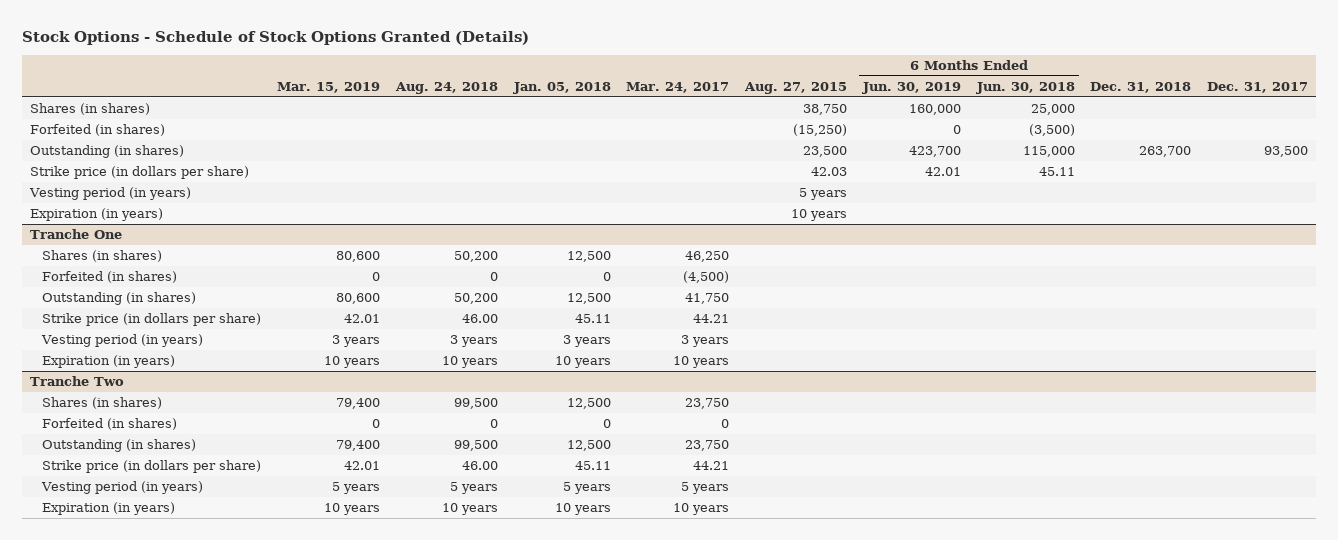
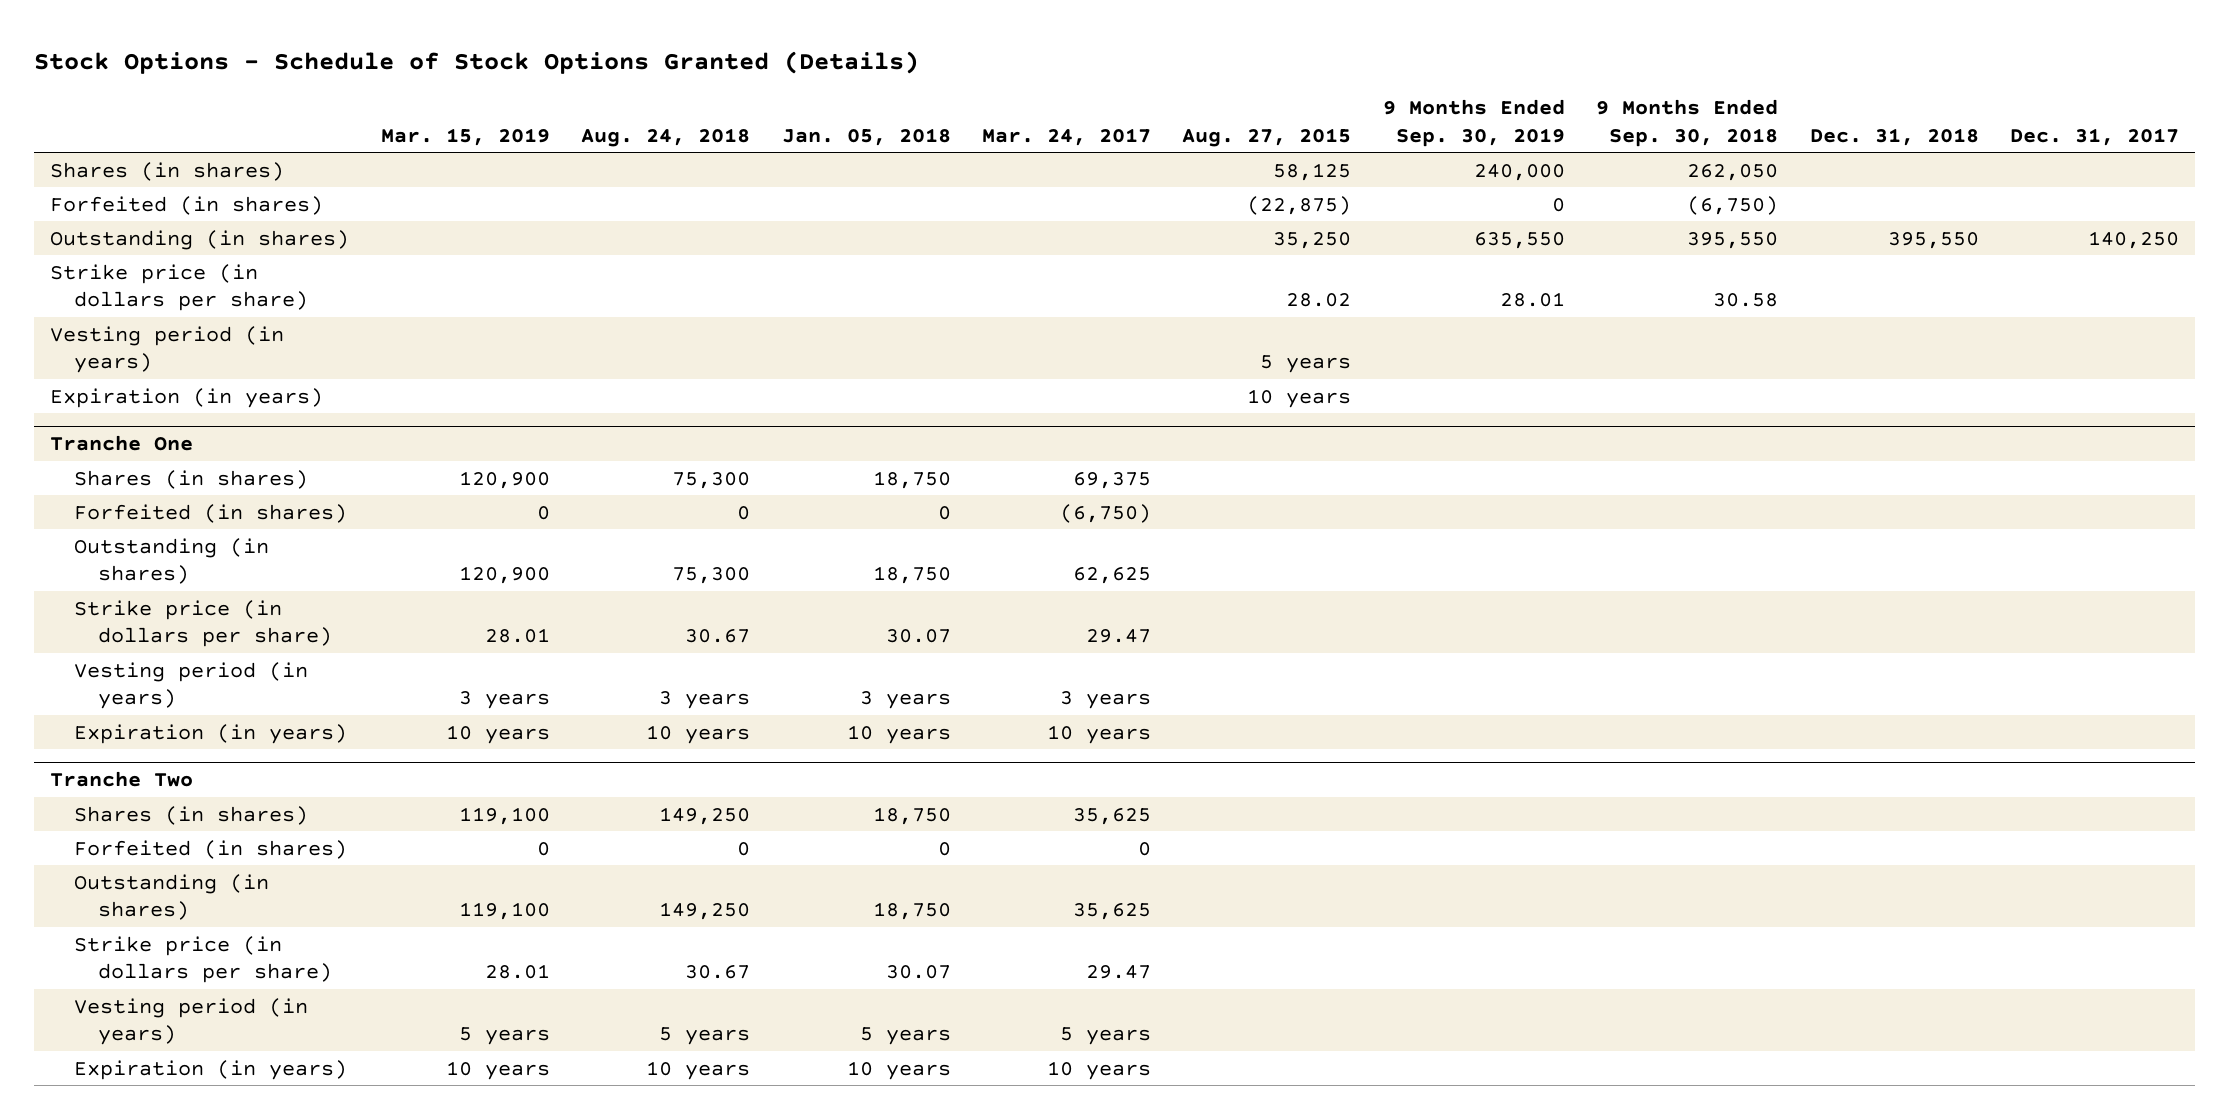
- | Mar. 15, 2019 | Aug. 24, 2018 | Jan. 05, 2018 | Mar. 24, 2017 | Aug. 27, 2015 | 6 Months Ended Jun. 30, 2019 | 6 Months Ended Jun. 30, 2018 | Dec. 31, 2018 | Dec. 31, 2017
+ | Mar. 15, 2019 | Aug. 24, 2018 | Jan. 05, 2018 | Mar. 24, 2017 | Aug. 27, 2015 | 9 Months Ended Sep. 30, 2019 | 9 Months Ended Sep. 30, 2018 | Dec. 31, 2018 | Dec. 31, 2017
- Shares (in shares) | | | | | 38,750 | 160,000 | 25,000 | |
- Forfeited (in shares) | | | | | (15,250) | 0 | (3,500) | |
- Outstanding (in shares) | | | | | 23,500 | 423,700 | 115,000 | 263,700 | 93,500
- Strike price (in dollars per share) | | | | | 42.03 | 42.01 | 45.11 | |
+ Shares (in shares) | | | | | 58,125 | 240,000 | 262,050 | |
+ Forfeited (in shares) | | | | | (22,875) | 0 | (6,750) | |
+ Outstanding (in shares) | | | | | 35,250 | 635,550 | 395,550 | 395,550 | 140,250
+ Strike price (in dollars per share) | | | | | 28.02 | 28.01 | 30.58 | |
@ Tranche One
- Shares (in shares) | 80,600 | 50,200 | 12,500 | 46,250 | | | | |
- Forfeited (in shares) | 0 | 0 | 0 | (4,500) | | | | |
- Outstanding (in shares) | 80,600 | 50,200 | 12,500 | 41,750 | | | | |
- Strike price (in dollars per share) | 42.01 | 46.00 | 45.11 | 44.21 | | | | |
+ Shares (in shares) | 120,900 | 75,300 | 18,750 | 69,375 | | | | |
+ Forfeited (in shares) | 0 | 0 | 0 | (6,750) | | | | |
+ Outstanding (in shares) | 120,900 | 75,300 | 18,750 | 62,625 | | | | |
+ Strike price (in dollars per share) | 28.01 | 30.67 | 30.07 | 29.47 | | | | |
@ Tranche Two
- Shares (in shares) | 79,400 | 99,500 | 12,500 | 23,750 | | | | |
+ Shares (in shares) | 119,100 | 149,250 | 18,750 | 35,625 | | | | |
- Outstanding (in shares) | 79,400 | 99,500 | 12,500 | 23,750 | | | | |
- Strike price (in dollars per share) | 42.01 | 46.00 | 45.11 | 44.21 | | | | |
+ Outstanding (in shares) | 119,100 | 149,250 | 18,750 | 35,625 | | | | |
+ Strike price (in dollars per share) | 28.01 | 30.67 | 30.07 | 29.47 | | | | |

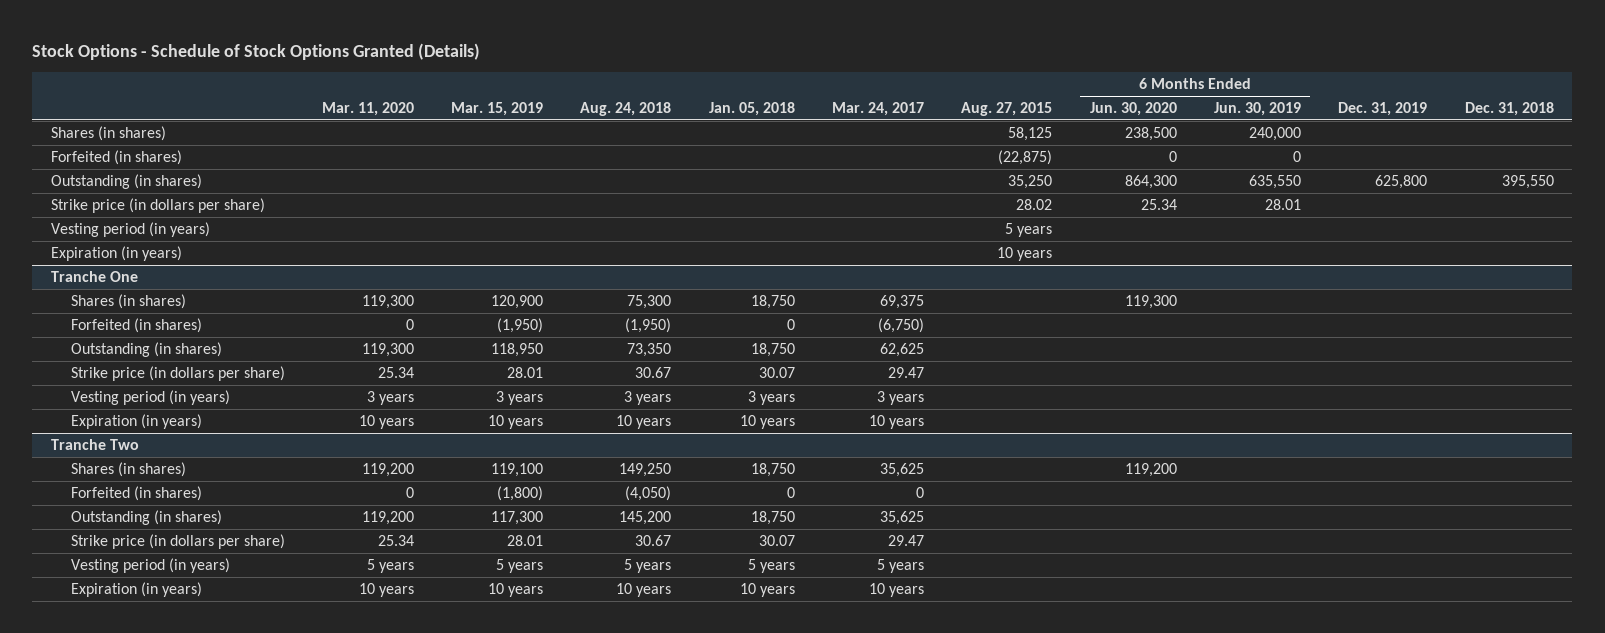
- | Mar. 15, 2019 | Aug. 24, 2018 | Jan. 05, 2018 | Mar. 24, 2017 | Aug. 27, 2015 | 9 Months Ended Sep. 30, 2019 | 9 Months Ended Sep. 30, 2018 | Dec. 31, 2018 | Dec. 31, 2017
+ | Mar. 11, 2020 | Mar. 15, 2019 | Aug. 24, 2018 | Jan. 05, 2018 | Mar. 24, 2017 | Aug. 27, 2015 | 6 Months Ended Jun. 30, 2020 | 6 Months Ended Jun. 30, 2019 | Dec. 31, 2019 | Dec. 31, 2018
@ Tranche One
- Forfeited (in shares) | 0 | 0 | 0 | (6,750) | | | | |
- Outstanding (in shares) | 120,900 | 75,300 | 18,750 | 62,625 | | | | |
+ Forfeited (in shares) | 0 | (1,950) | (1,950) | 0 | (6,750) | | | | |
+ Outstanding (in shares) | 119,300 | 118,950 | 73,350 | 18,750 | 62,625 | | | | |
@ Tranche Two
- Forfeited (in shares) | 0 | 0 | 0 | 0 | | | | |
- Outstanding (in shares) | 119,100 | 149,250 | 18,750 | 35,625 | | | | |
+ Forfeited (in shares) | 0 | (1,800) | (4,050) | 0 | 0 | | | | |
+ Outstanding (in shares) | 119,200 | 117,300 | 145,200 | 18,750 | 35,625 | | | | |

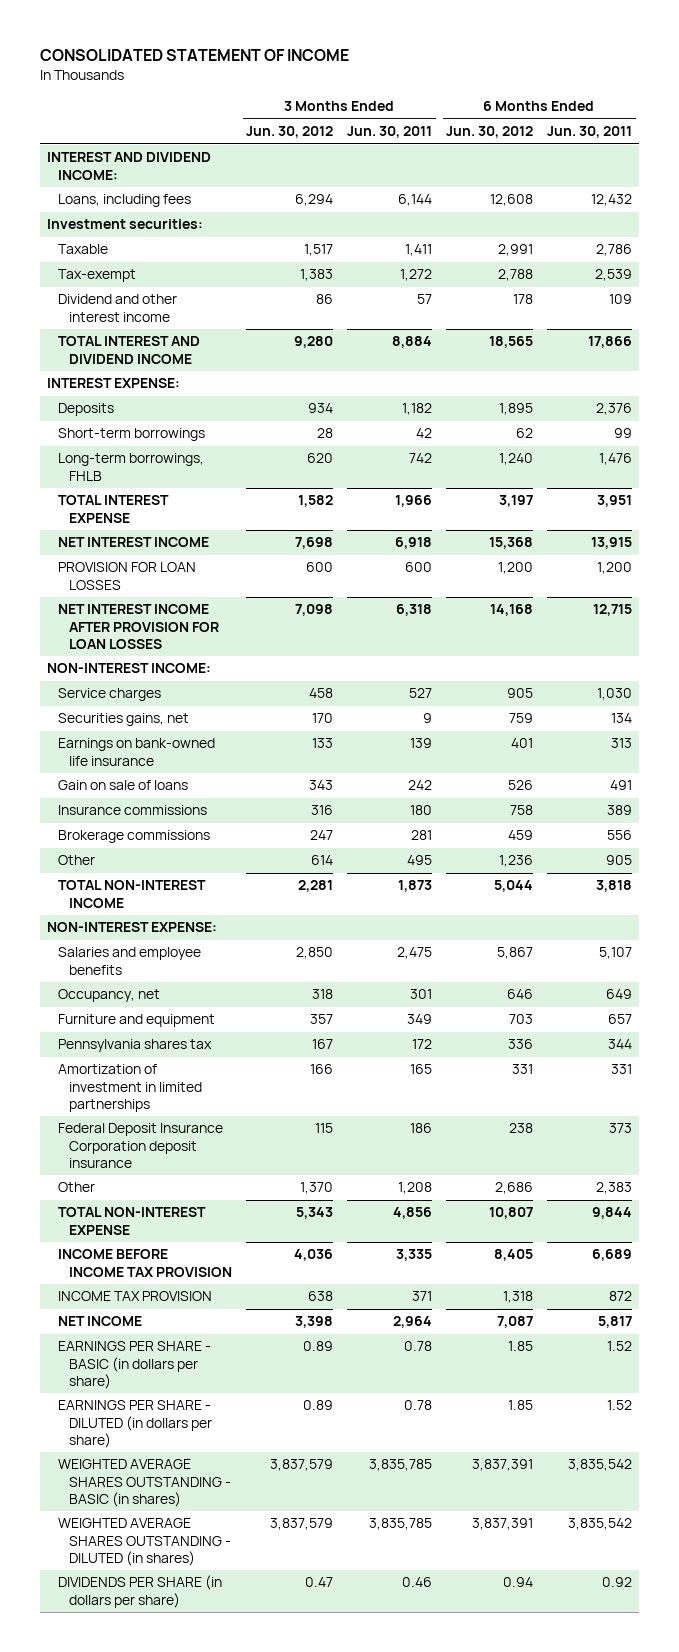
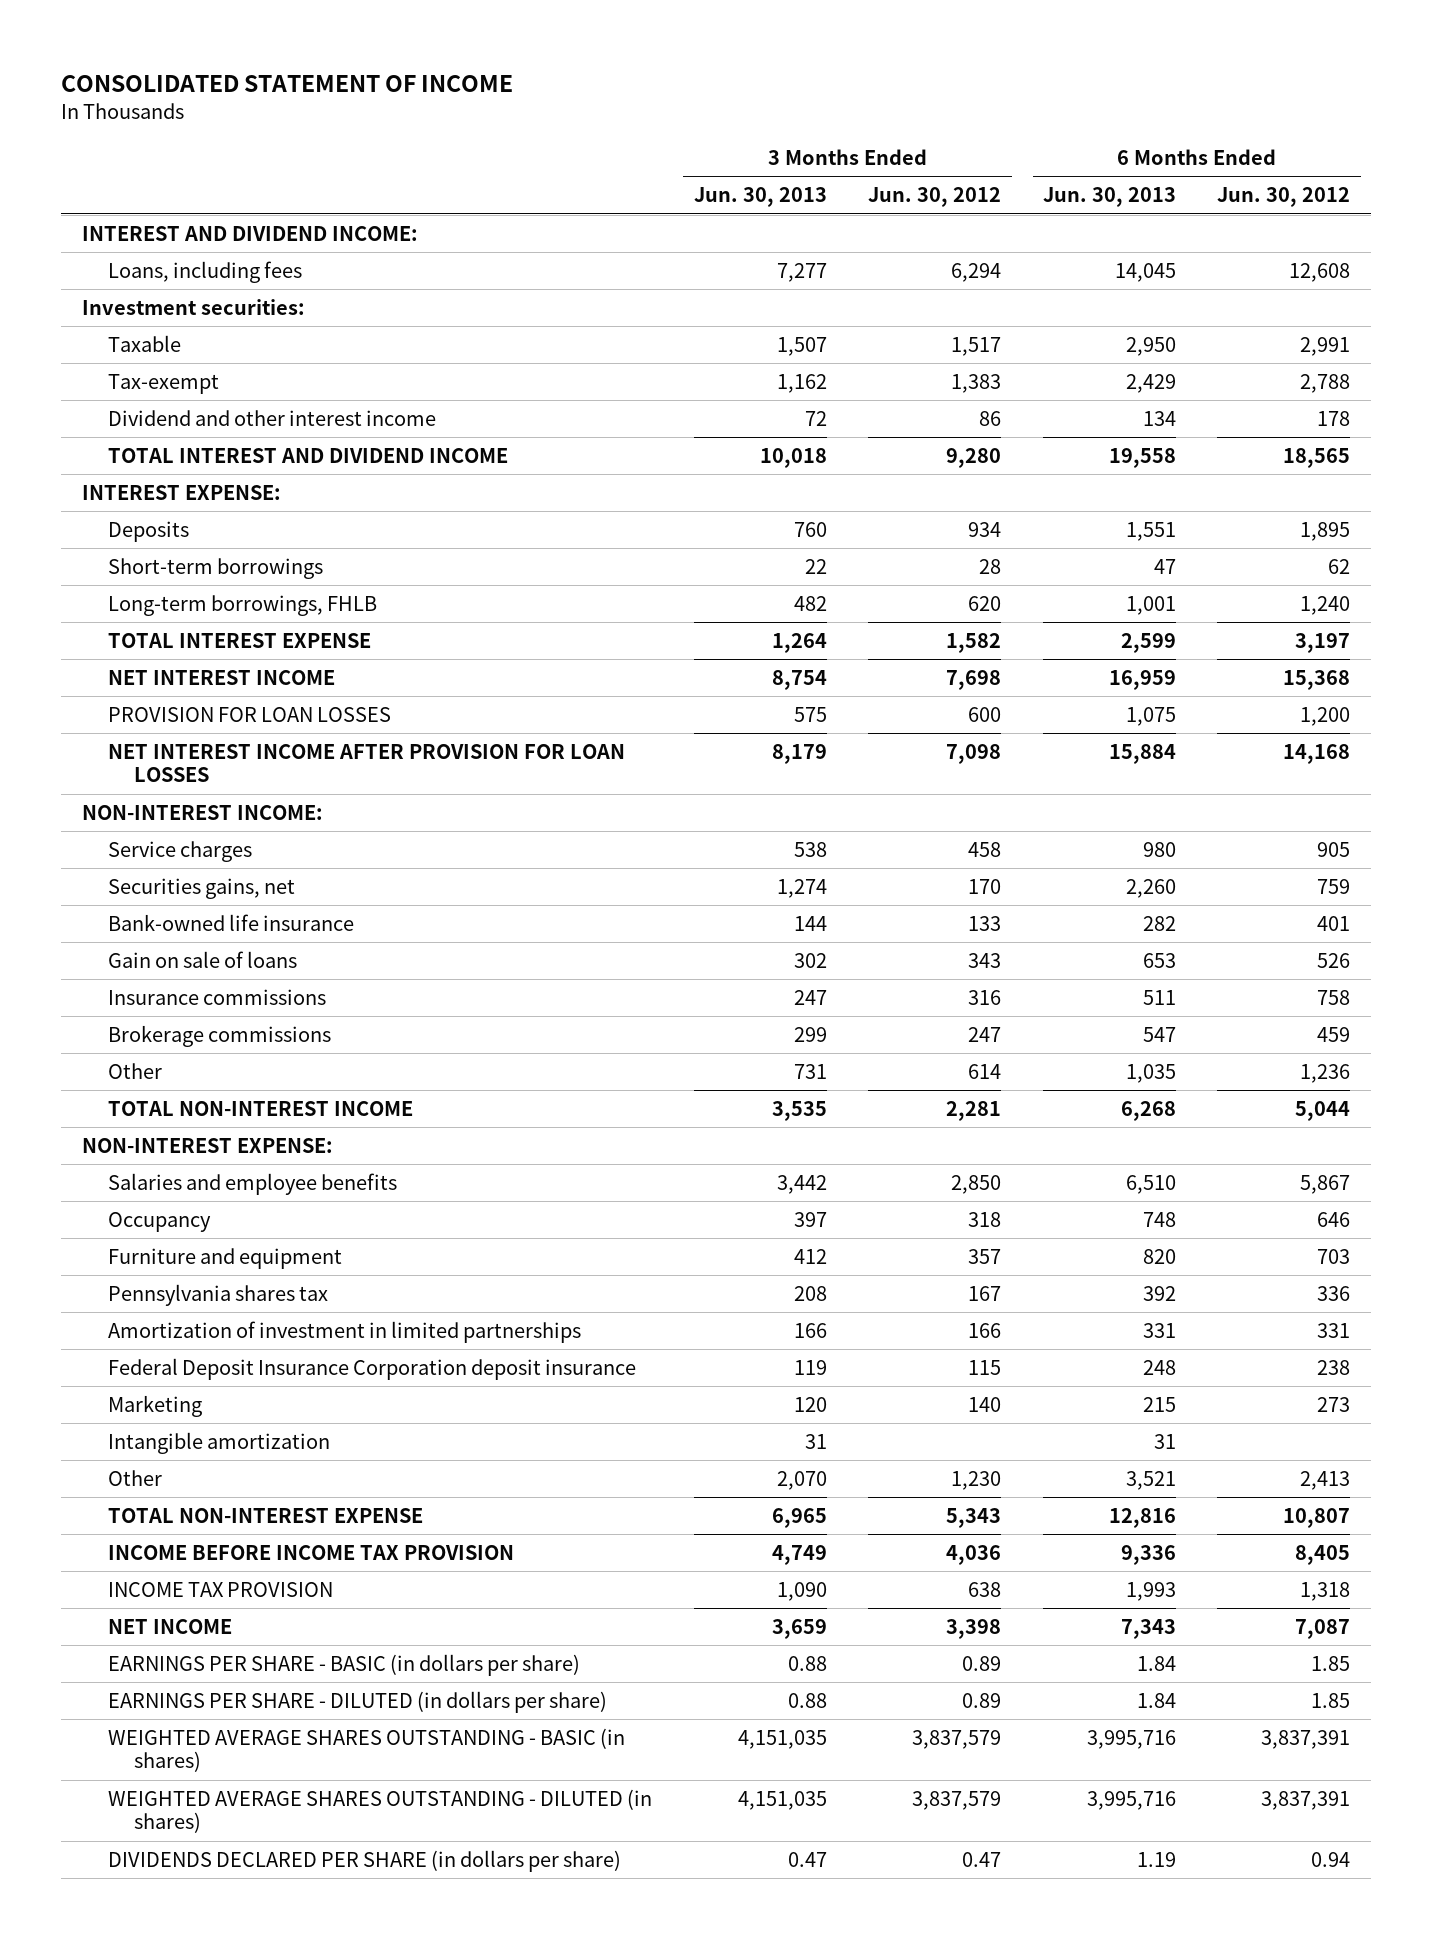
- | 3 Months Ended Jun. 30, 2012 | 3 Months Ended Jun. 30, 2011 | 6 Months Ended Jun. 30, 2012 | 6 Months Ended Jun. 30, 2011
+ | 3 Months Ended Jun. 30, 2013 | 3 Months Ended Jun. 30, 2012 | 6 Months Ended Jun. 30, 2013 | 6 Months Ended Jun. 30, 2012
- Earnings on bank-owned life insurance | 133 | 139 | 401 | 313
+ Bank-owned life insurance | 144 | 133 | 282 | 401
- Occupancy, net | 318 | 301 | 646 | 649
+ Occupancy | 397 | 318 | 748 | 646
- Other | 1,370 | 1,208 | 2,686 | 2,383
+ Marketing | 120 | 140 | 215 | 273
+ Intangible amortization | 31 | | 31 |
+ Other | 2,070 | 1,230 | 3,521 | 2,413
- DIVIDENDS PER SHARE (in dollars per share) | 0.47 | 0.46 | 0.94 | 0.92
+ DIVIDENDS DECLARED PER SHARE (in dollars per share) | 0.47 | 0.47 | 1.19 | 0.94

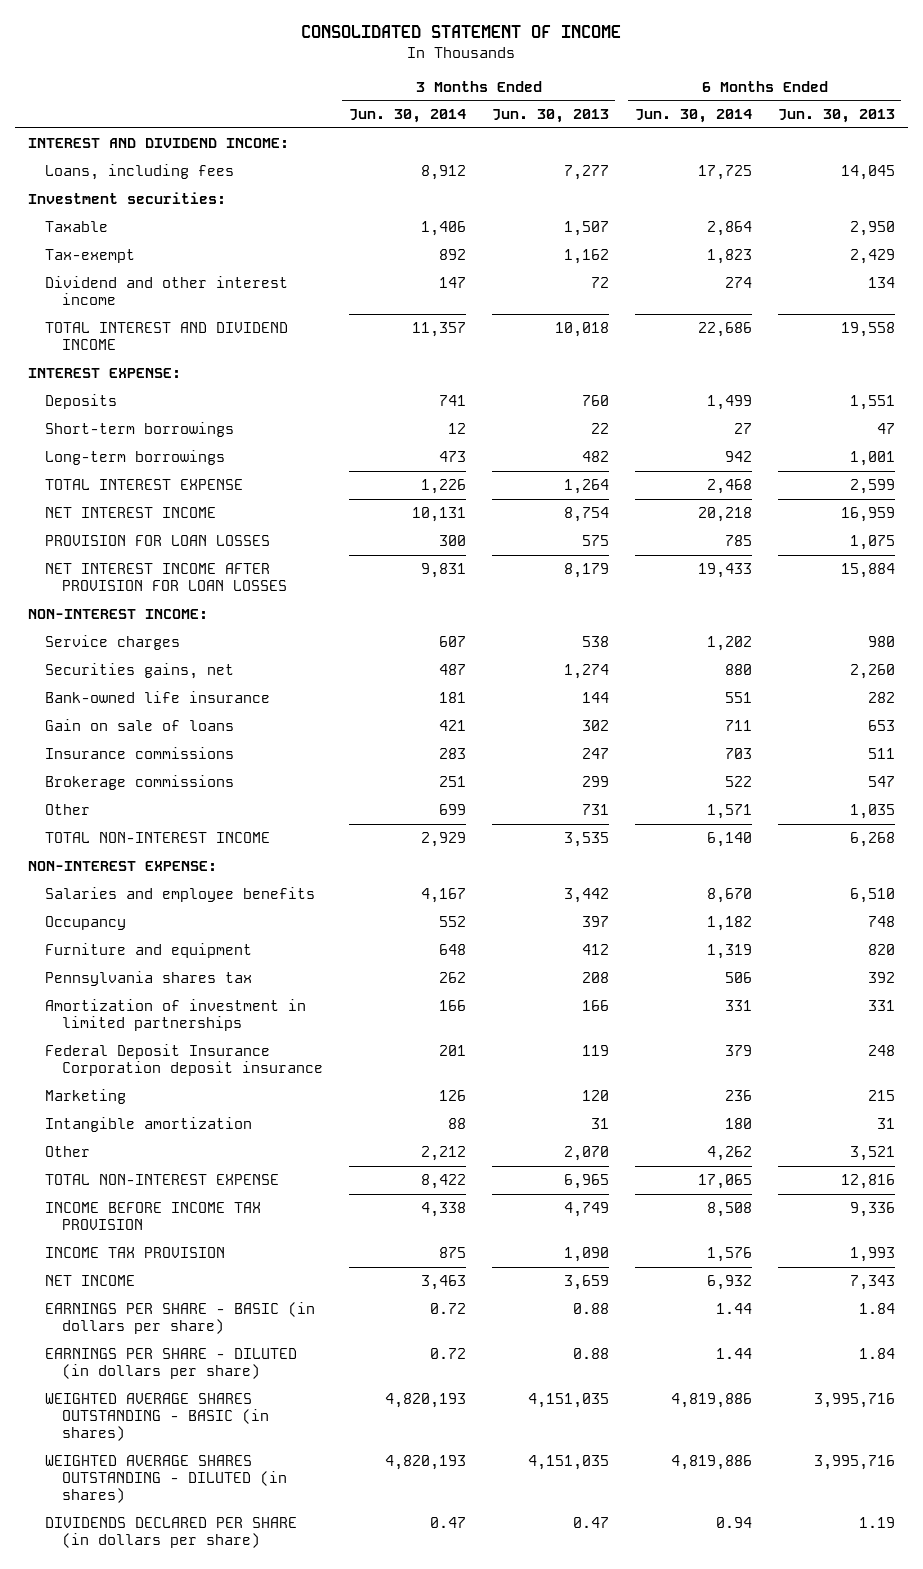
- | 3 Months Ended Jun. 30, 2013 | 3 Months Ended Jun. 30, 2012 | 6 Months Ended Jun. 30, 2013 | 6 Months Ended Jun. 30, 2012
+ | 3 Months Ended Jun. 30, 2014 | 3 Months Ended Jun. 30, 2013 | 6 Months Ended Jun. 30, 2014 | 6 Months Ended Jun. 30, 2013
- Long-term borrowings, FHLB | 482 | 620 | 1,001 | 1,240
+ Long-term borrowings | 473 | 482 | 942 | 1,001

